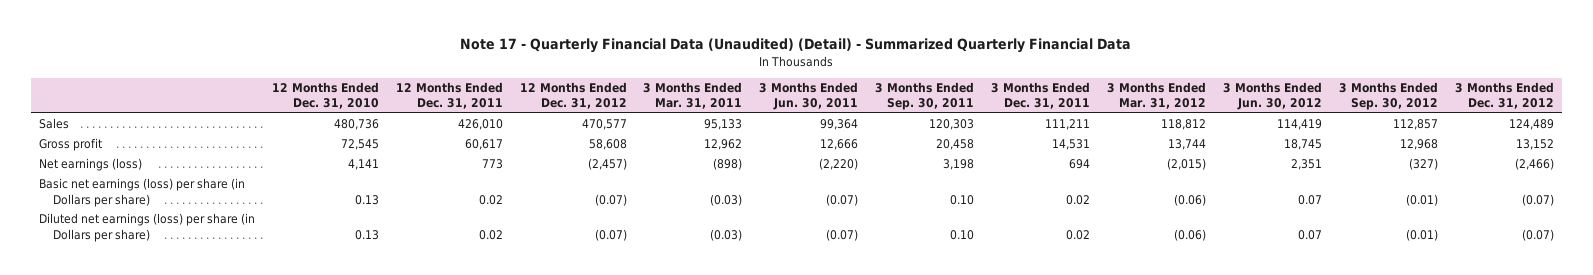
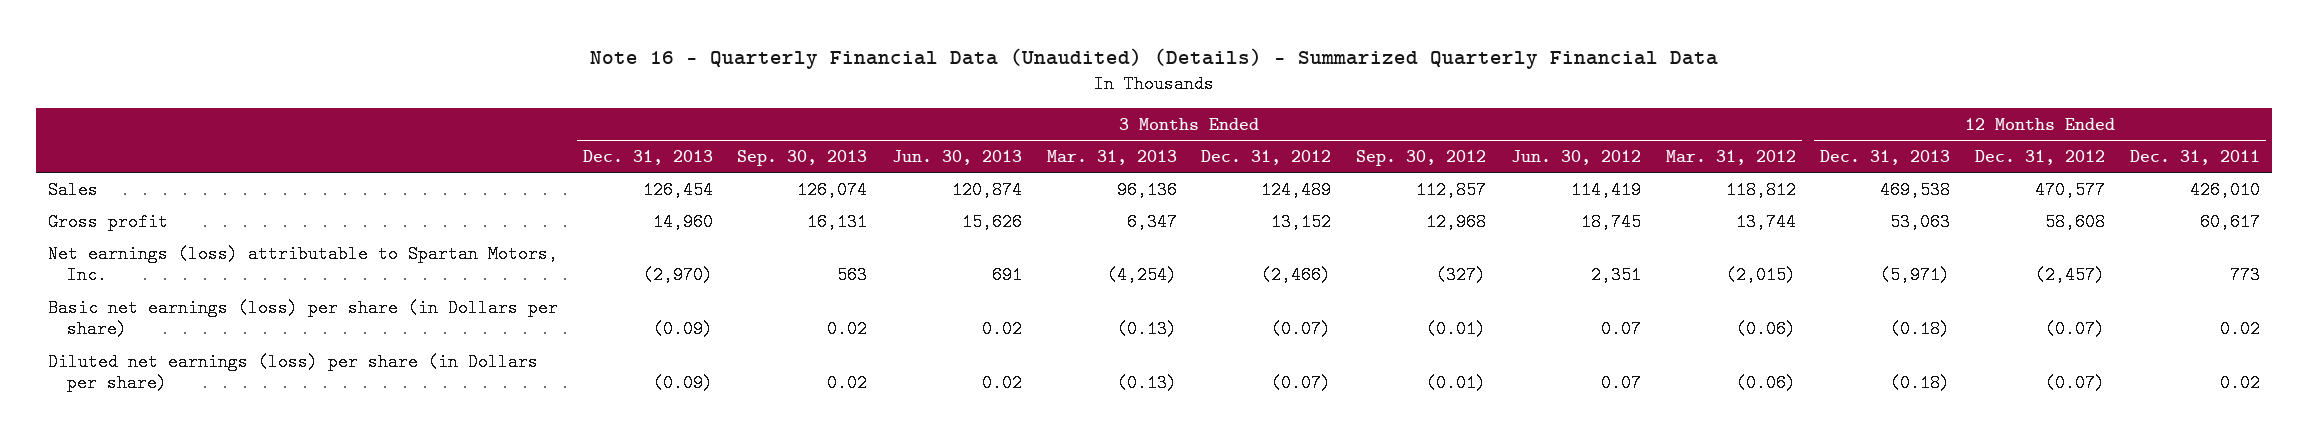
- Note 17 - Quarterly Financial Data (Unaudited) (Detail) - Summarized Quarterly Financial Data
+ Note 16 - Quarterly Financial Data (Unaudited) (Details) - Summarized Quarterly Financial Data
- | 12 Months Ended Dec. 31, 2010 | 12 Months Ended Dec. 31, 2011 | 12 Months Ended Dec. 31, 2012 | 3 Months Ended Mar. 31, 2011 | 3 Months Ended Jun. 30, 2011 | 3 Months Ended Sep. 30, 2011 | 3 Months Ended Dec. 31, 2011 | 3 Months Ended Mar. 31, 2012 | 3 Months Ended Jun. 30, 2012 | 3 Months Ended Sep. 30, 2012 | 3 Months Ended Dec. 31, 2012
+ | 3 Months Ended Dec. 31, 2013 | 3 Months Ended Sep. 30, 2013 | 3 Months Ended Jun. 30, 2013 | 3 Months Ended Mar. 31, 2013 | 3 Months Ended Dec. 31, 2012 | 3 Months Ended Sep. 30, 2012 | 3 Months Ended Jun. 30, 2012 | 3 Months Ended Mar. 31, 2012 | 12 Months Ended Dec. 31, 2013 | 12 Months Ended Dec. 31, 2012 | 12 Months Ended Dec. 31, 2011
- Net earnings (loss) | 4,141 | 773 | (2,457) | (898) | (2,220) | 3,198 | 694 | (2,015) | 2,351 | (327) | (2,466)
+ Net earnings (loss) attributable to Spartan Motors, Inc. | (2,970) | 563 | 691 | (4,254) | (2,466) | (327) | 2,351 | (2,015) | (5,971) | (2,457) | 773

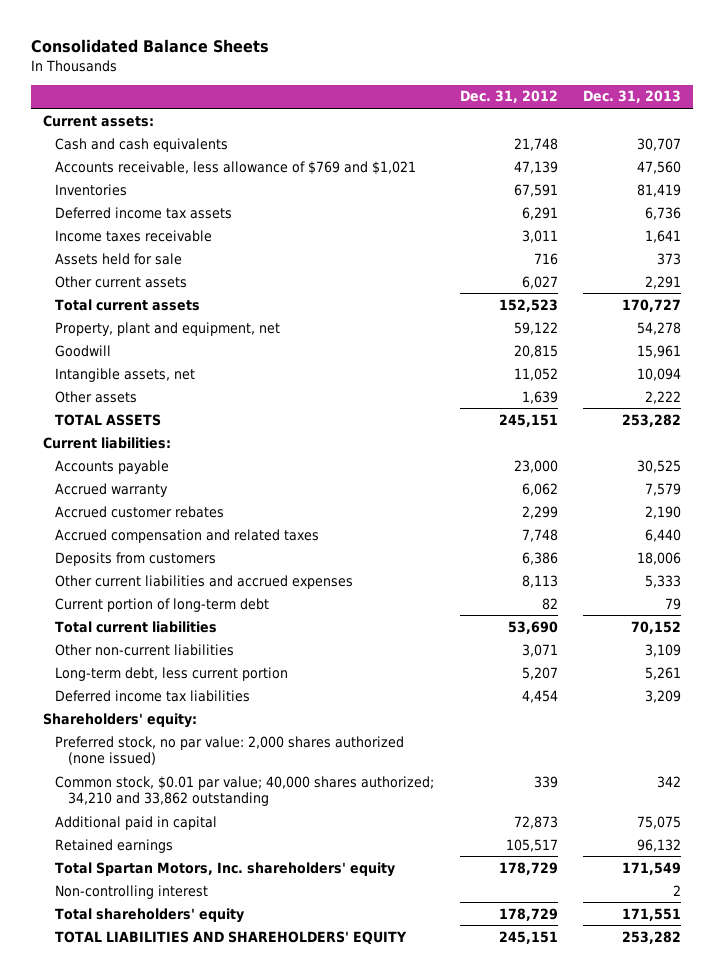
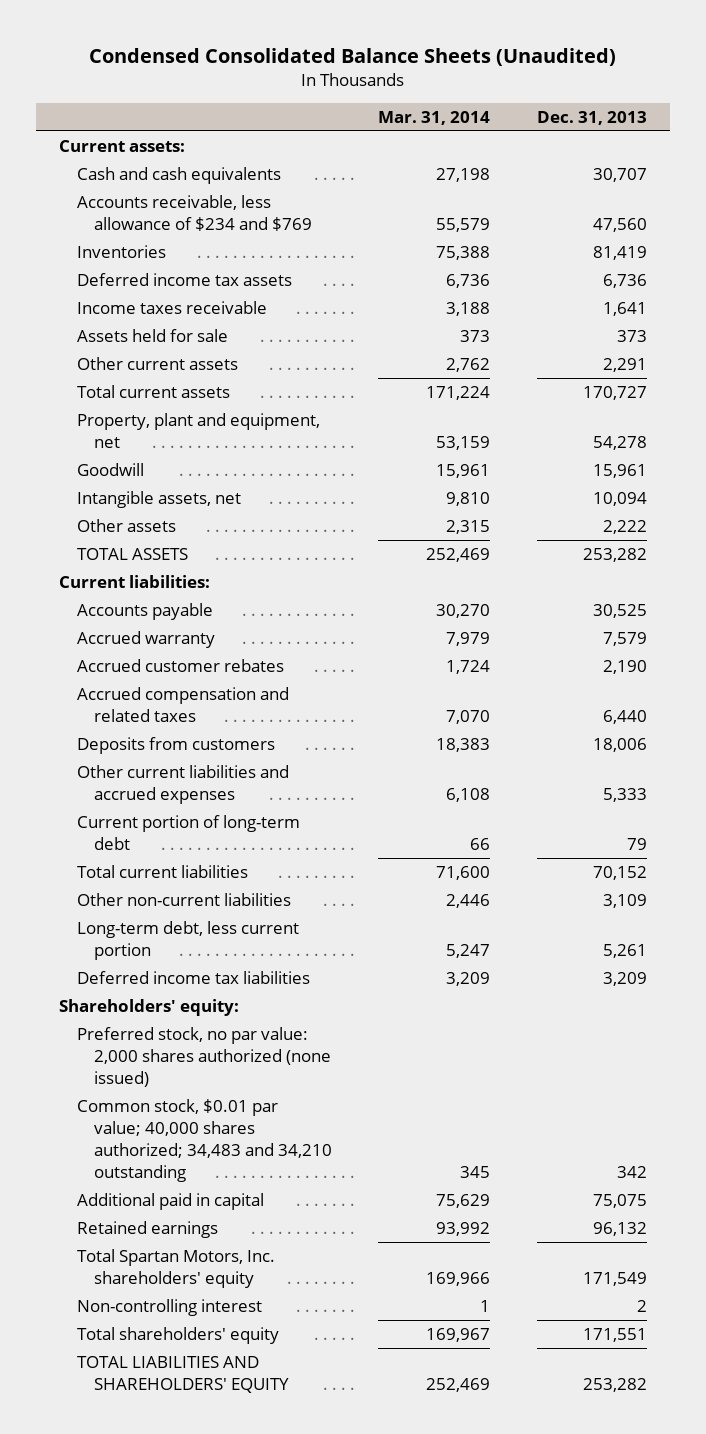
- Consolidated Balance Sheets
+ Condensed Consolidated Balance Sheets (Unaudited)
- | Dec. 31, 2012 | Dec. 31, 2013
+ | Mar. 31, 2014 | Dec. 31, 2013
- Accounts receivable, less allowance of $769 and $1,021 | 47,139 | 47,560
+ Accounts receivable, less allowance of $234 and $769 | 55,579 | 47,560
- Common stock, $0.01 par value; 40,000 shares authorized; 34,210 and 33,862 outstanding | 339 | 342
+ Common stock, $0.01 par value; 40,000 shares authorized; 34,483 and 34,210 outstanding | 345 | 342

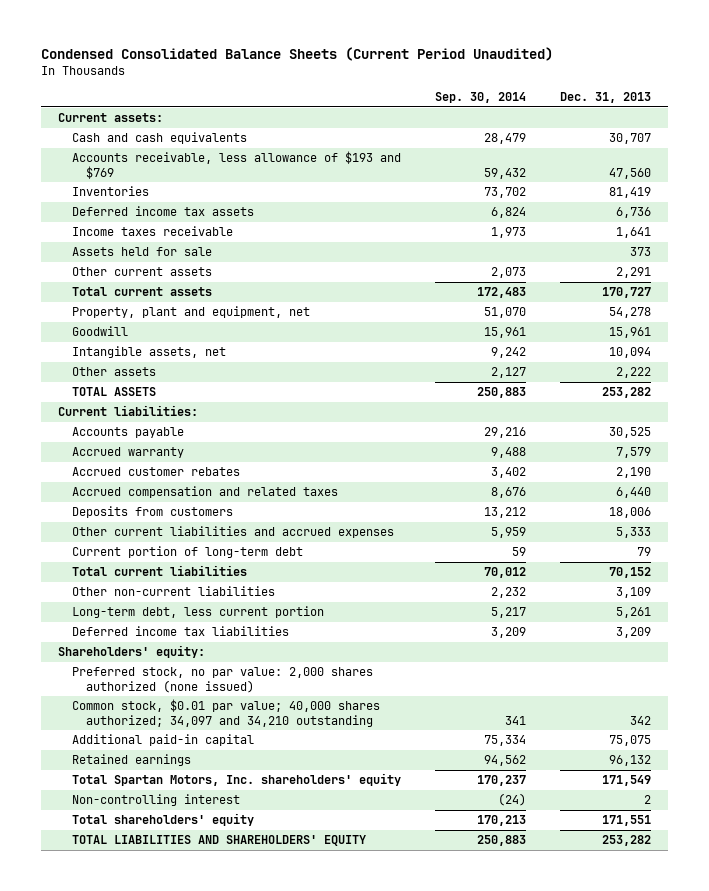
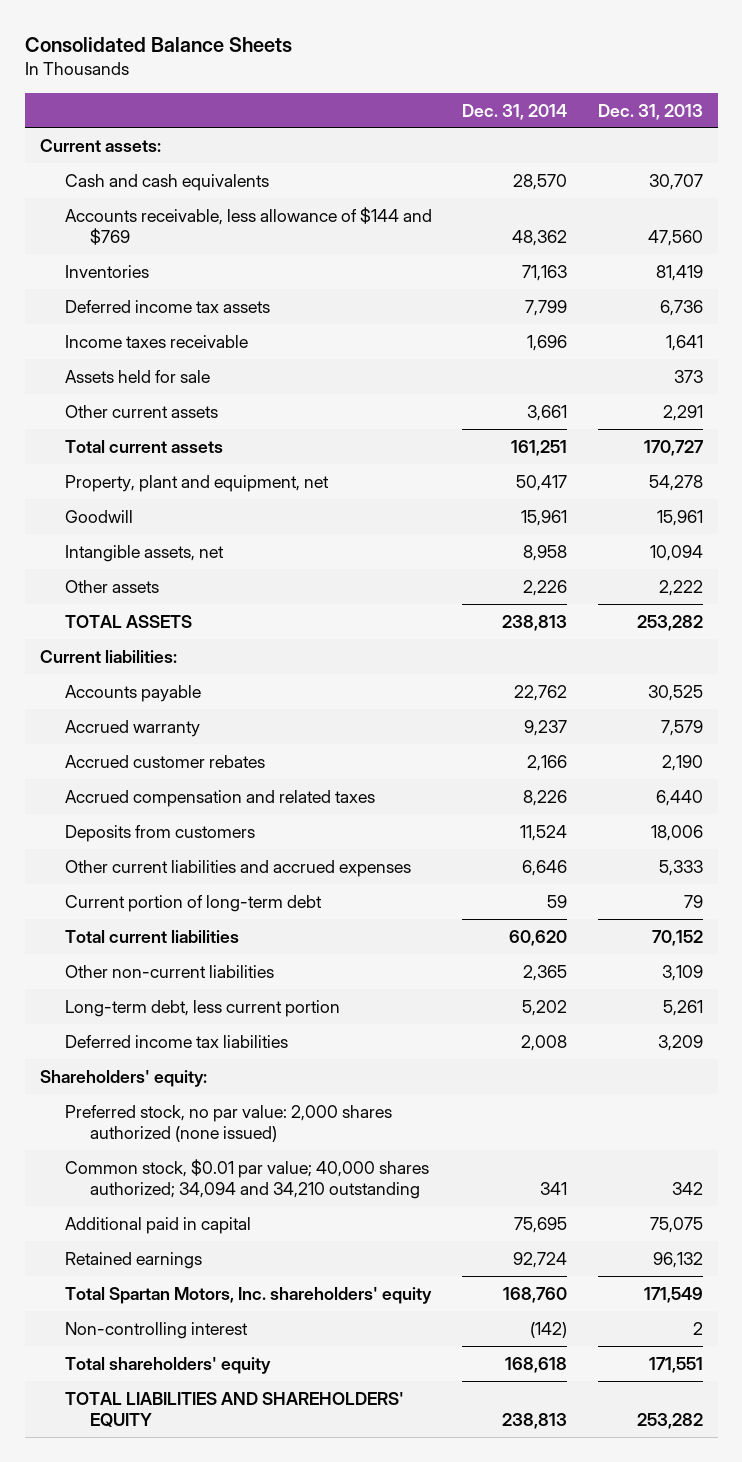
- Condensed Consolidated Balance Sheets (Current Period Unaudited)
+ Consolidated Balance Sheets
- | Sep. 30, 2014 | Dec. 31, 2013
+ | Dec. 31, 2014 | Dec. 31, 2013
- Accounts receivable, less allowance of $193 and $769 | 59,432 | 47,560
+ Accounts receivable, less allowance of $144 and $769 | 48,362 | 47,560
- Common stock, $0.01 par value; 40,000 shares authorized; 34,097 and 34,210 outstanding | 341 | 342
- Additional paid-in capital | 75,334 | 75,075
+ Common stock, $0.01 par value; 40,000 shares authorized; 34,094 and 34,210 outstanding | 341 | 342
+ Additional paid in capital | 75,695 | 75,075

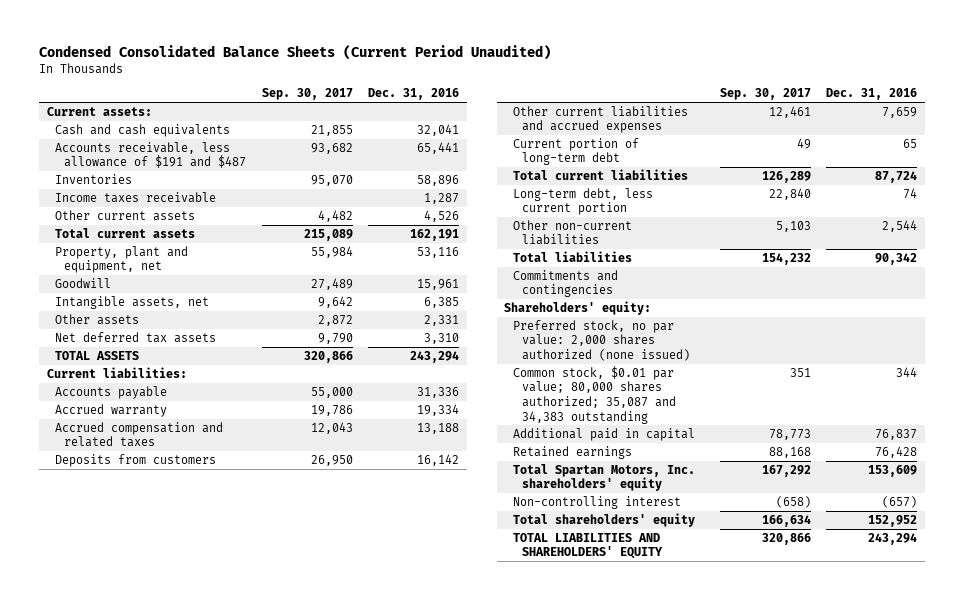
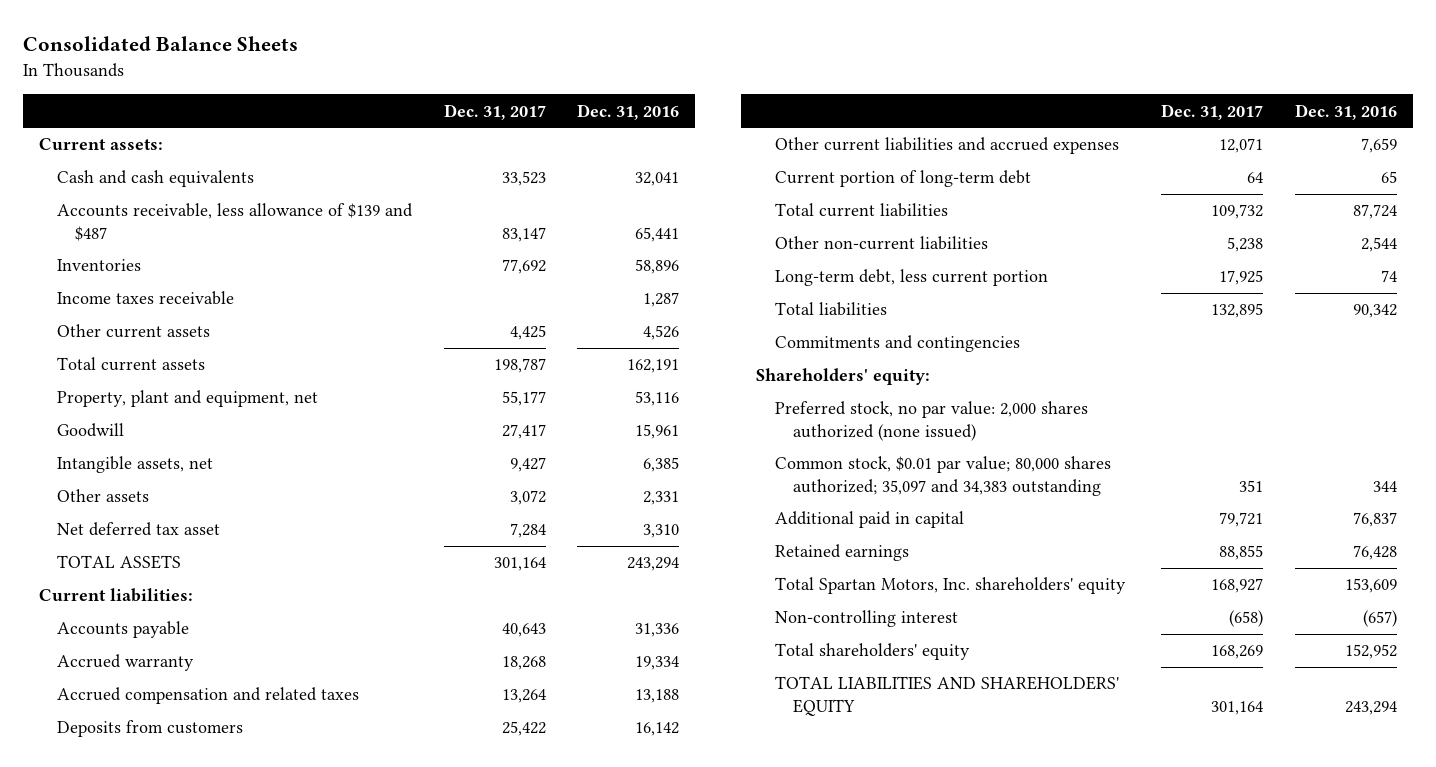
- Condensed Consolidated Balance Sheets (Current Period Unaudited)
+ Consolidated Balance Sheets
- | Sep. 30, 2017 | Dec. 31, 2016
+ | Dec. 31, 2017 | Dec. 31, 2016
- Accounts receivable, less allowance of $191 and $487 | 93,682 | 65,441
+ Accounts receivable, less allowance of $139 and $487 | 83,147 | 65,441
- Net deferred tax assets | 9,790 | 3,310
+ Net deferred tax asset | 7,284 | 3,310
moved down: Long-term debt, less current portion | 17,925 | 74
- Common stock, $0.01 par value; 80,000 shares authorized; 35,087 and 34,383 outstanding | 351 | 344
+ Common stock, $0.01 par value; 80,000 shares authorized; 35,097 and 34,383 outstanding | 351 | 344

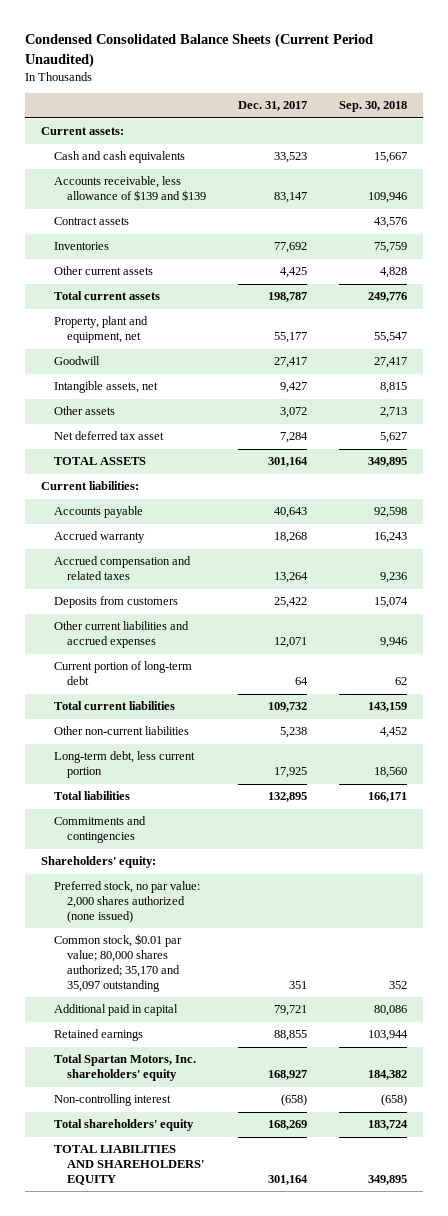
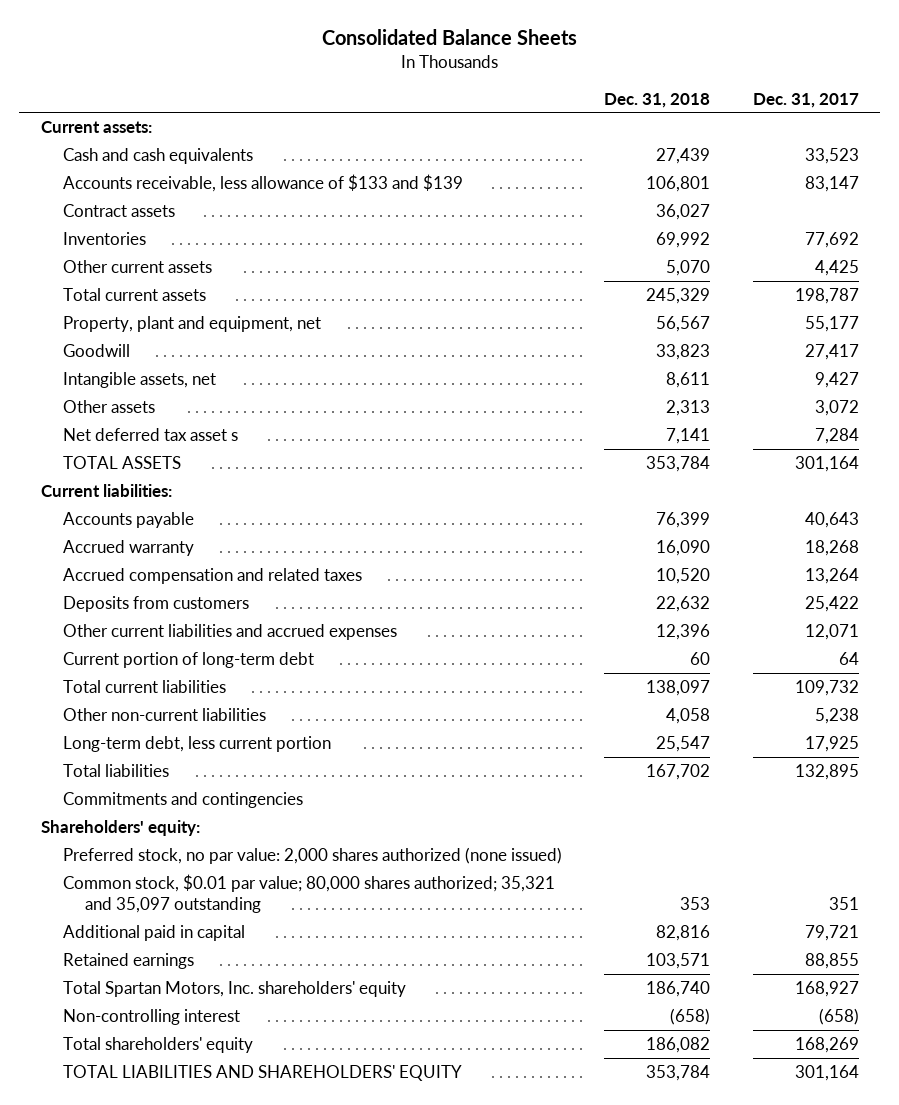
- Condensed Consolidated Balance Sheets (Current Period Unaudited)
+ Consolidated Balance Sheets
- | Dec. 31, 2017 | Sep. 30, 2018
+ | Dec. 31, 2018 | Dec. 31, 2017
- Accounts receivable, less allowance of $139 and $139 | 83,147 | 109,946
+ Accounts receivable, less allowance of $133 and $139 | 106,801 | 83,147
- Net deferred tax asset | 7,284 | 5,627
+ Net deferred tax asset s | 7,141 | 7,284
- Common stock, $0.01 par value; 80,000 shares authorized; 35,170 and 35,097 outstanding | 351 | 352
+ Common stock, $0.01 par value; 80,000 shares authorized; 35,321 and 35,097 outstanding | 353 | 351

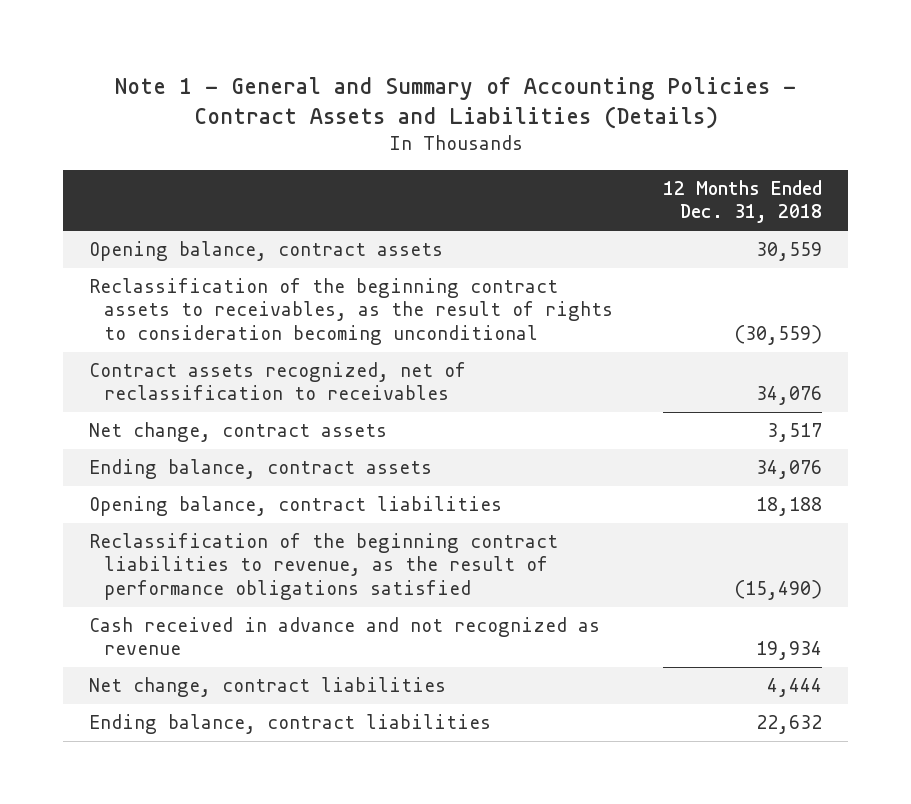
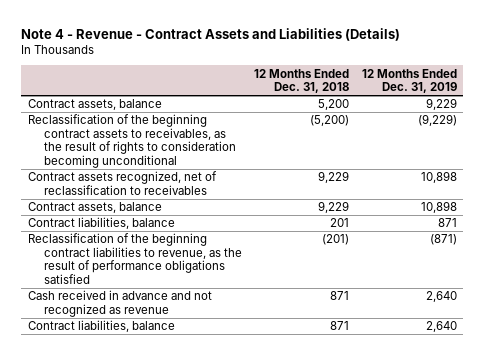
- Note 1 - General and Summary of Accounting Policies - Contract Assets and Liabilities (Details)
+ Note 4 - Revenue - Contract Assets and Liabilities (Details)
- | 12 Months Ended Dec. 31, 2018
+ | 12 Months Ended Dec. 31, 2018 | 12 Months Ended Dec. 31, 2019
- Opening balance, contract assets | 30,559
- Reclassification of the beginning contract assets to receivables, as the result of rights to consideration becoming unconditional | (30,559)
- Contract assets recognized, net of reclassification to receivables | 34,076
- Net change, contract assets | 3,517
- Ending balance, contract assets | 34,076
- Opening balance, contract liabilities | 18,188
- Reclassification of the beginning contract liabilities to revenue, as the result of performance obligations satisfied | (15,490)
- Cash received in advance and not recognized as revenue | 19,934
- Net change, contract liabilities | 4,444
- Ending balance, contract liabilities | 22,632
+ Contract assets, balance | 5,200 | 9,229
+ Reclassification of the beginning contract assets to receivables, as the result of rights to consideration becoming unconditional | (5,200) | (9,229)
+ Contract assets recognized, net of reclassification to receivables | 9,229 | 10,898
+ Contract assets, balance | 9,229 | 10,898
+ Contract liabilities, balance | 201 | 871
+ Reclassification of the beginning contract liabilities to revenue, as the result of performance obligations satisfied | (201) | (871)
+ Cash received in advance and not recognized as revenue | 871 | 2,640
+ Contract liabilities, balance | 871 | 2,640

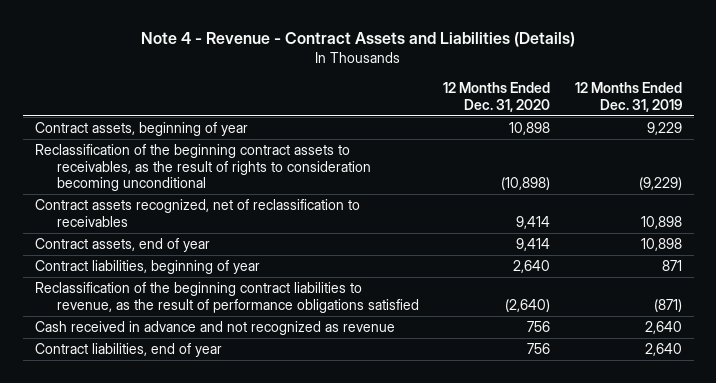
- | 12 Months Ended Dec. 31, 2018 | 12 Months Ended Dec. 31, 2019
+ | 12 Months Ended Dec. 31, 2020 | 12 Months Ended Dec. 31, 2019
- Contract assets, balance | 5,200 | 9,229
+ Contract assets, beginning of year | 10,898 | 9,229
- Contract assets, balance | 9,229 | 10,898
- Contract liabilities, balance | 201 | 871
+ Contract assets, end of year | 9,414 | 10,898
+ Contract liabilities, beginning of year | 2,640 | 871
- Contract liabilities, balance | 871 | 2,640
+ Contract liabilities, end of year | 756 | 2,640

